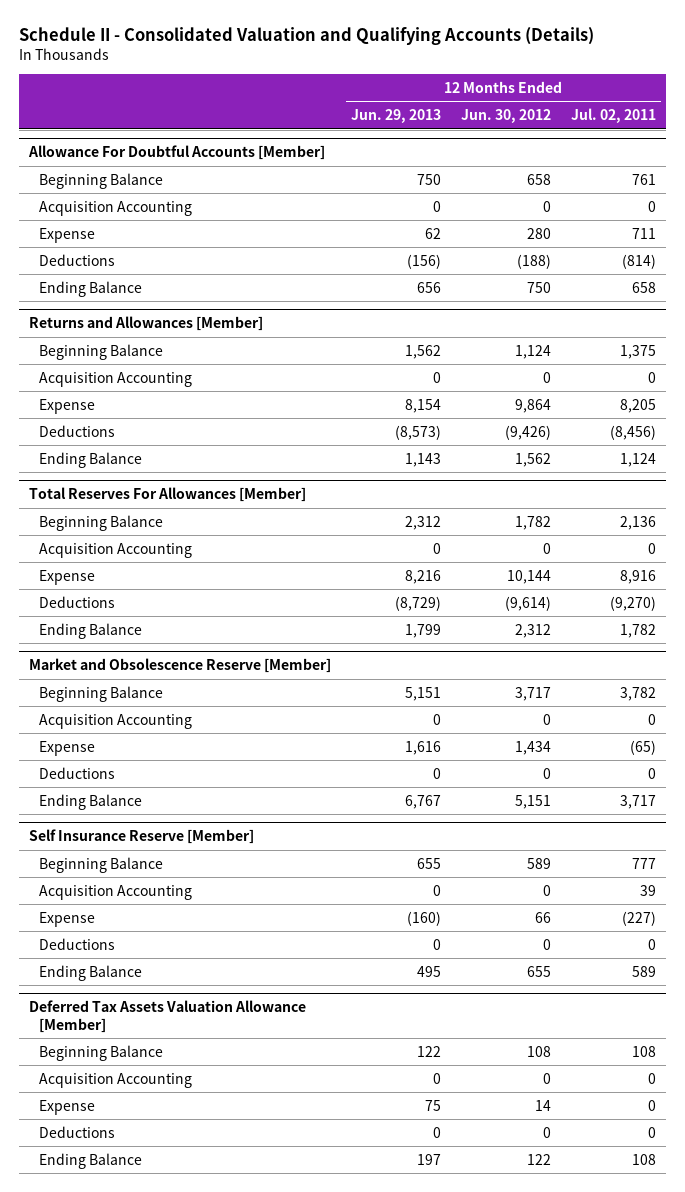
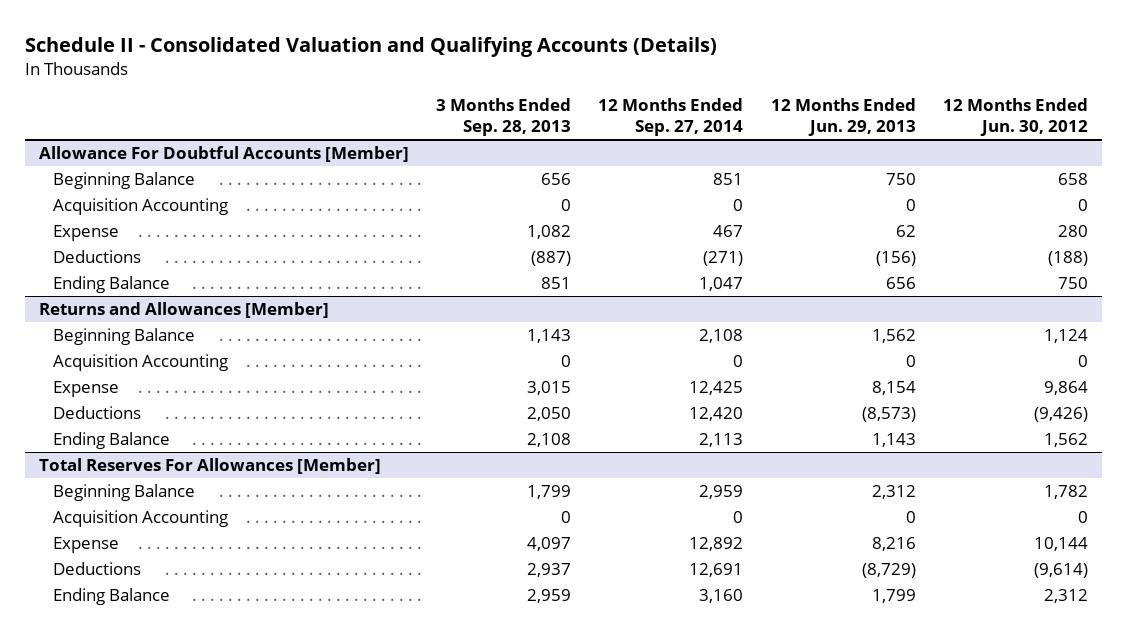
- | 12 Months Ended Jun. 29, 2013 | 12 Months Ended Jun. 30, 2012 | 12 Months Ended Jul. 02, 2011
+ | 3 Months Ended Sep. 28, 2013 | 12 Months Ended Sep. 27, 2014 | 12 Months Ended Jun. 29, 2013 | 12 Months Ended Jun. 30, 2012
- Market and Obsolescence Reserve [Member]
- Beginning Balance | 5,151 | 3,717 | 3,782
- Acquisition Accounting | 0 | 0 | 0
- Expense | 1,616 | 1,434 | (65)
- Deductions | 0 | 0 | 0
- Ending Balance | 6,767 | 5,151 | 3,717
- Self Insurance Reserve [Member]
- Beginning Balance | 655 | 589 | 777
- Acquisition Accounting | 0 | 0 | 39
- Expense | (160) | 66 | (227)
- Deductions | 0 | 0 | 0
- Ending Balance | 495 | 655 | 589
- Deferred Tax Assets Valuation Allowance [Member]
- Beginning Balance | 122 | 108 | 108
- Acquisition Accounting | 0 | 0 | 0
- Expense | 75 | 14 | 0
- Deductions | 0 | 0 | 0
- Ending Balance | 197 | 122 | 108

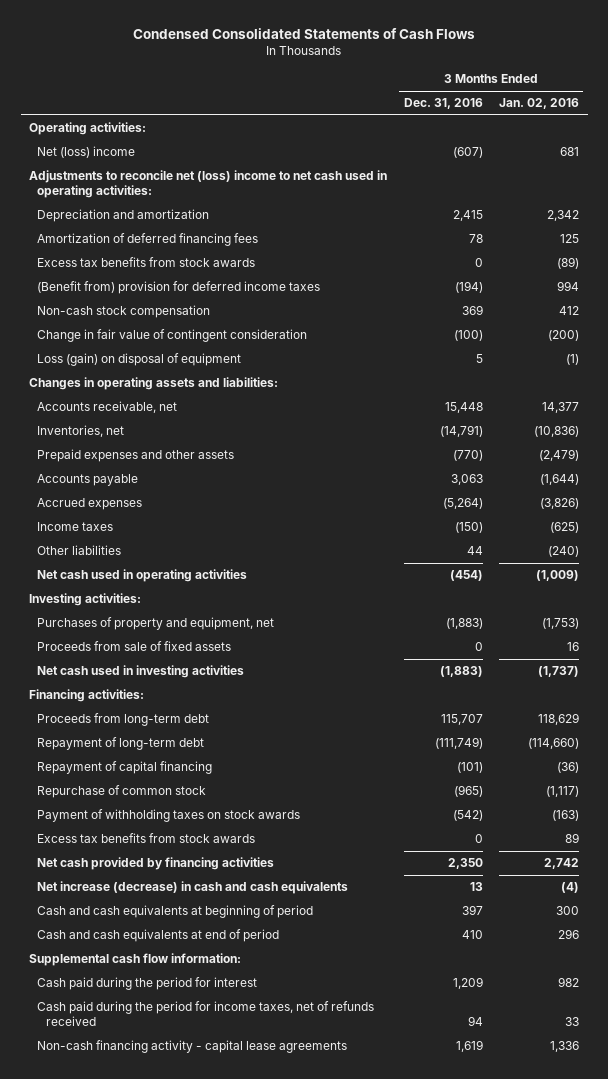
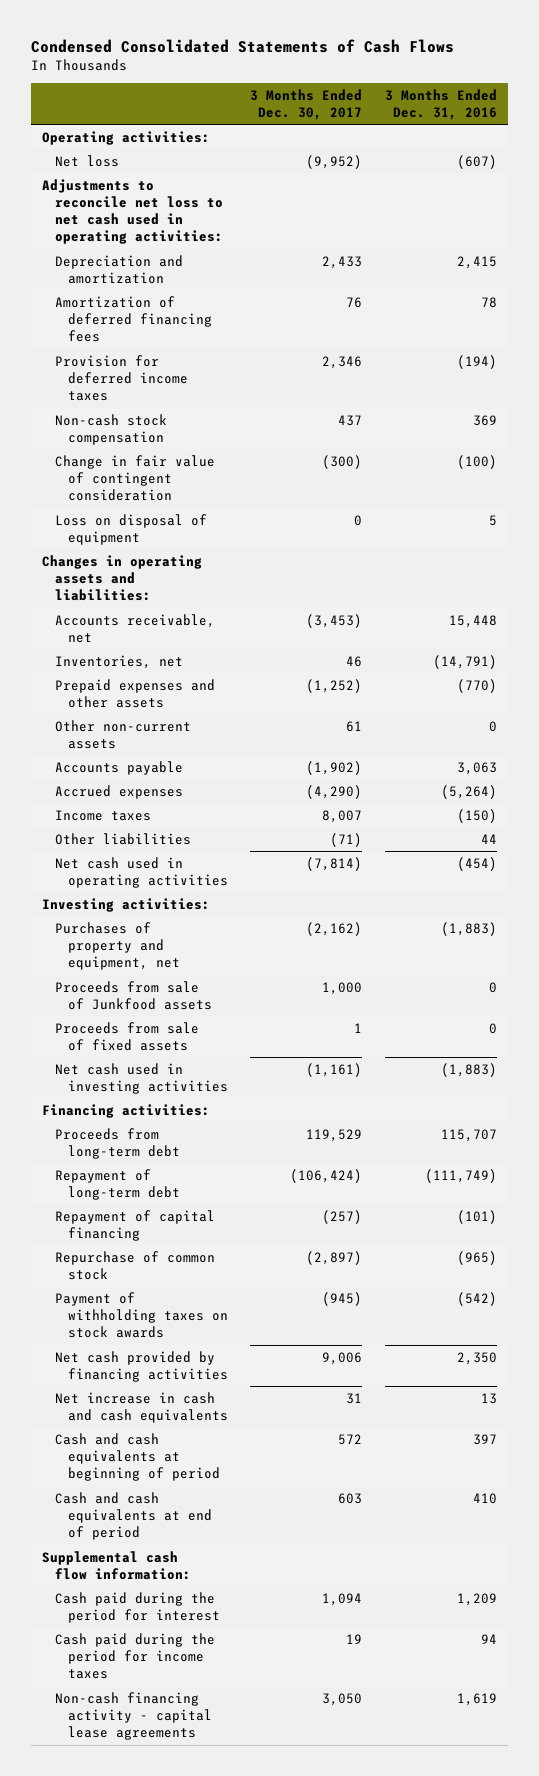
- | 3 Months Ended Dec. 31, 2016 | 3 Months Ended Jan. 02, 2016
+ | 3 Months Ended Dec. 30, 2017 | 3 Months Ended Dec. 31, 2016
- Net (loss) income | (607) | 681
- Adjustments to reconcile net (loss) income to net cash used in operating activities:
+ Net loss | (9,952) | (607)
+ Adjustments to reconcile net loss to net cash used in operating activities:
- Excess tax benefits from stock awards | 0 | (89)
- (Benefit from) provision for deferred income taxes | (194) | 994
+ Provision for deferred income taxes | 2,346 | (194)
- Loss (gain) on disposal of equipment | 5 | (1)
+ Loss on disposal of equipment | 0 | 5
+ Other non-current assets | 61 | 0
+ Proceeds from sale of Junkfood assets | 1,000 | 0
- Excess tax benefits from stock awards | 0 | 89
- Net increase (decrease) in cash and cash equivalents | 13 | (4)
+ Net increase in cash and cash equivalents | 31 | 13
- Cash paid during the period for income taxes, net of refunds received | 94 | 33
+ Cash paid during the period for income taxes | 19 | 94

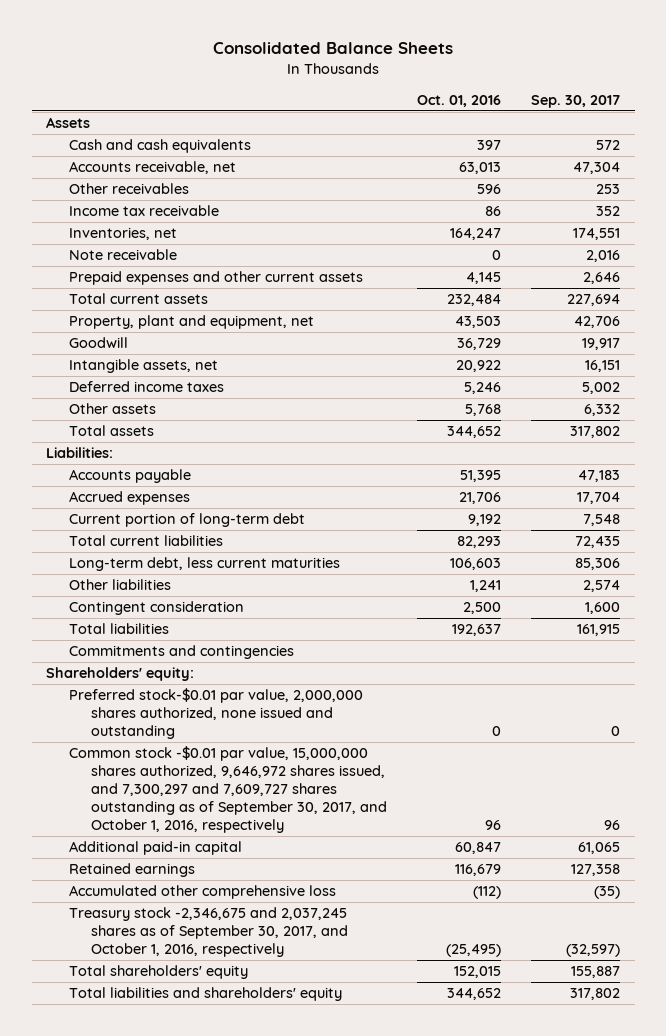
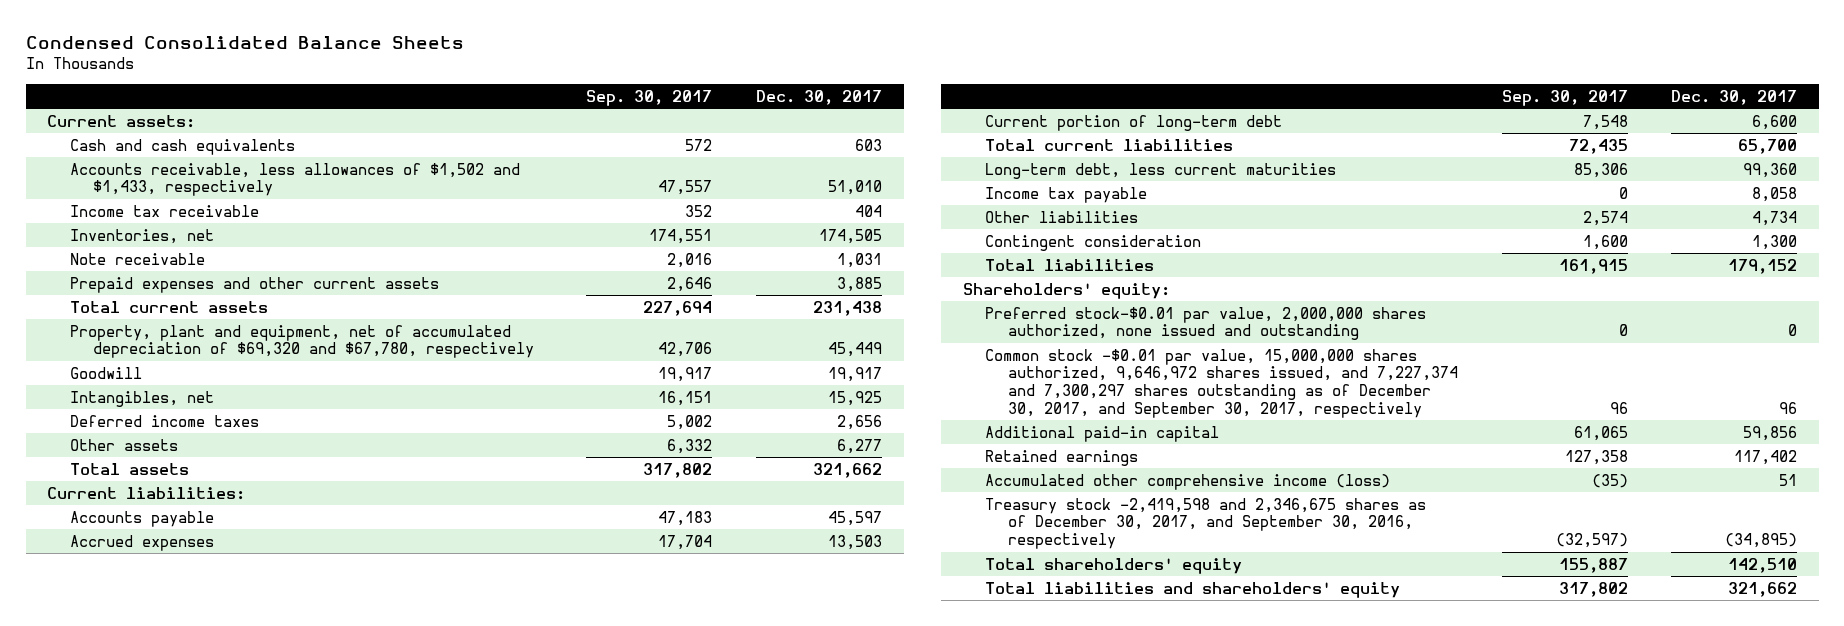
- Consolidated Balance Sheets
+ Condensed Consolidated Balance Sheets
- | Oct. 01, 2016 | Sep. 30, 2017
+ | Sep. 30, 2017 | Dec. 30, 2017
- Assets
+ Current assets:
- Accounts receivable, net | 63,013 | 47,304
- Other receivables | 596 | 253
+ Accounts receivable, less allowances of $1,502 and $1,433, respectively | 47,557 | 51,010
- Property, plant and equipment, net | 43,503 | 42,706
+ Property, plant and equipment, net of accumulated depreciation of $69,320 and $67,780, respectively | 42,706 | 45,449
- Intangible assets, net | 20,922 | 16,151
+ Intangibles, net | 16,151 | 15,925
- Liabilities:
+ Current liabilities:
+ Income tax payable | 0 | 8,058
- Commitments and contingencies
- Common stock -$0.01 par value, 15,000,000 shares authorized, 9,646,972 shares issued, and 7,300,297 and 7,609,727 shares outstanding as of September 30, 2017, and October 1, 2016, respectively | 96 | 96
+ Common stock -$0.01 par value, 15,000,000 shares authorized, 9,646,972 shares issued, and 7,227,374 and 7,300,297 shares outstanding as of December 30, 2017, and September 30, 2017, respectively | 96 | 96
- Accumulated other comprehensive loss | (112) | (35)
- Treasury stock -2,346,675 and 2,037,245 shares as of September 30, 2017, and October 1, 2016, respectively | (25,495) | (32,597)
+ Accumulated other comprehensive income (loss) | (35) | 51
+ Treasury stock -2,419,598 and 2,346,675 shares as of December 30, 2017, and September 30, 2016, respectively | (32,597) | (34,895)

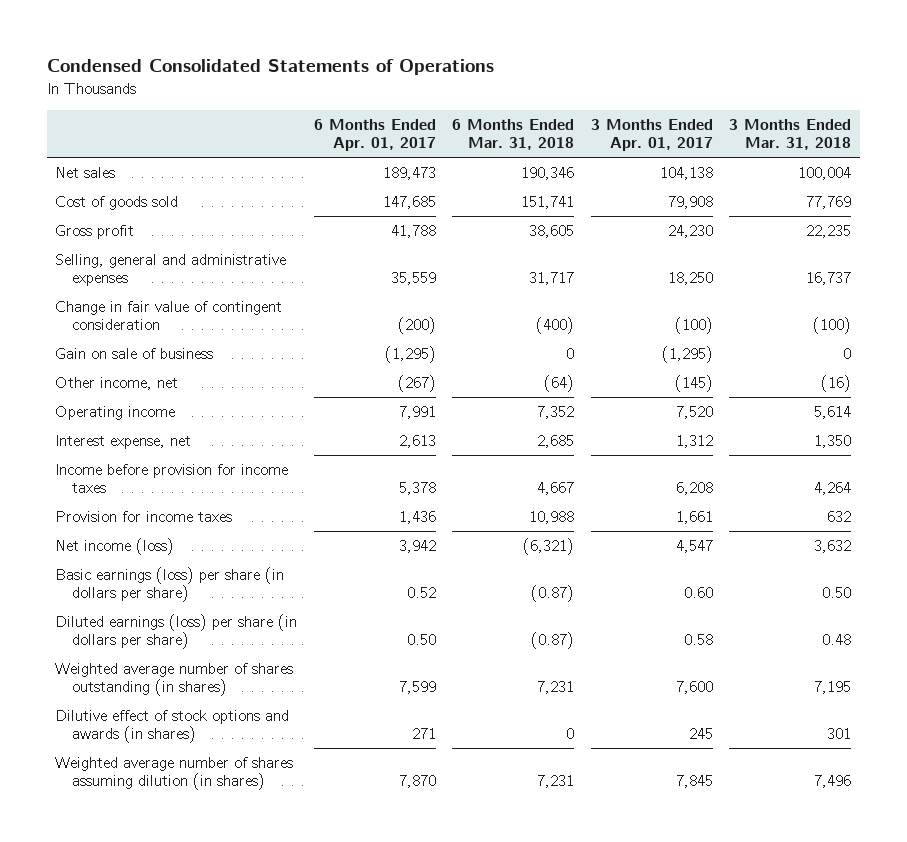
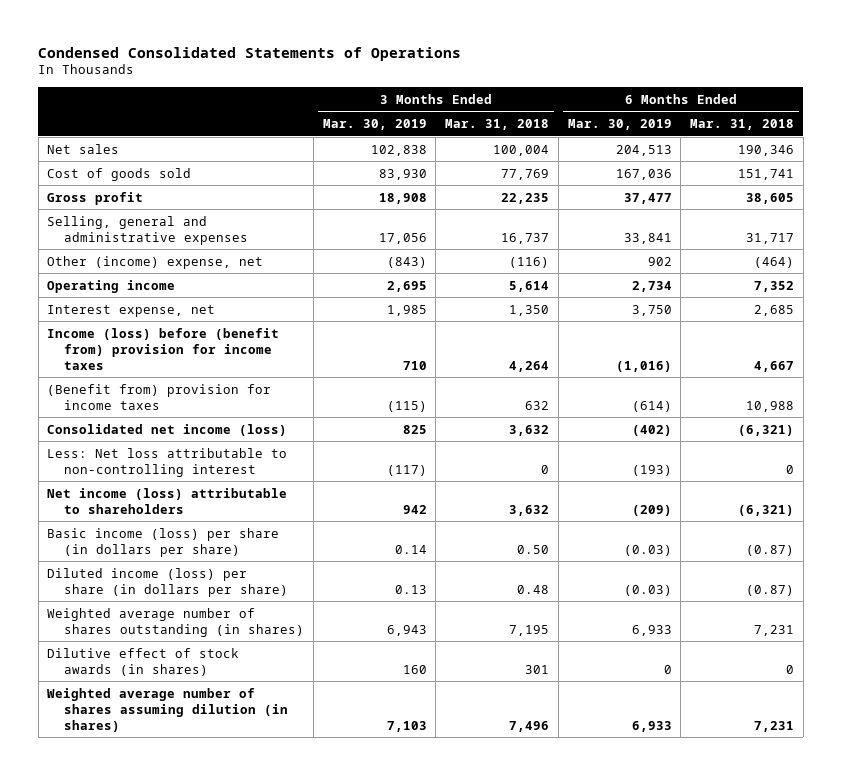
- | 6 Months Ended Apr. 01, 2017 | 6 Months Ended Mar. 31, 2018 | 3 Months Ended Apr. 01, 2017 | 3 Months Ended Mar. 31, 2018
+ | 3 Months Ended Mar. 30, 2019 | 3 Months Ended Mar. 31, 2018 | 6 Months Ended Mar. 30, 2019 | 6 Months Ended Mar. 31, 2018
- Change in fair value of contingent consideration | (200) | (400) | (100) | (100)
- Gain on sale of business | (1,295) | 0 | (1,295) | 0
- Other income, net | (267) | (64) | (145) | (16)
+ Other (income) expense, net | (843) | (116) | 902 | (464)
- Income before provision for income taxes | 5,378 | 4,667 | 6,208 | 4,264
- Provision for income taxes | 1,436 | 10,988 | 1,661 | 632
- Net income (loss) | 3,942 | (6,321) | 4,547 | 3,632
- Basic earnings (loss) per share (in dollars per share) | 0.52 | (0.87) | 0.60 | 0.50
- Diluted earnings (loss) per share (in dollars per share) | 0.50 | (0.87) | 0.58 | 0.48
+ Income (loss) before (benefit from) provision for income taxes | 710 | 4,264 | (1,016) | 4,667
+ (Benefit from) provision for income taxes | (115) | 632 | (614) | 10,988
+ Consolidated net income (loss) | 825 | 3,632 | (402) | (6,321)
+ Less: Net loss attributable to non-controlling interest | (117) | 0 | (193) | 0
+ Net income (loss) attributable to shareholders | 942 | 3,632 | (209) | (6,321)
+ Basic income (loss) per share (in dollars per share) | 0.14 | 0.50 | (0.03) | (0.87)
+ Diluted income (loss) per share (in dollars per share) | 0.13 | 0.48 | (0.03) | (0.87)
- Dilutive effect of stock options and awards (in shares) | 271 | 0 | 245 | 301
+ Dilutive effect of stock awards (in shares) | 160 | 301 | 0 | 0

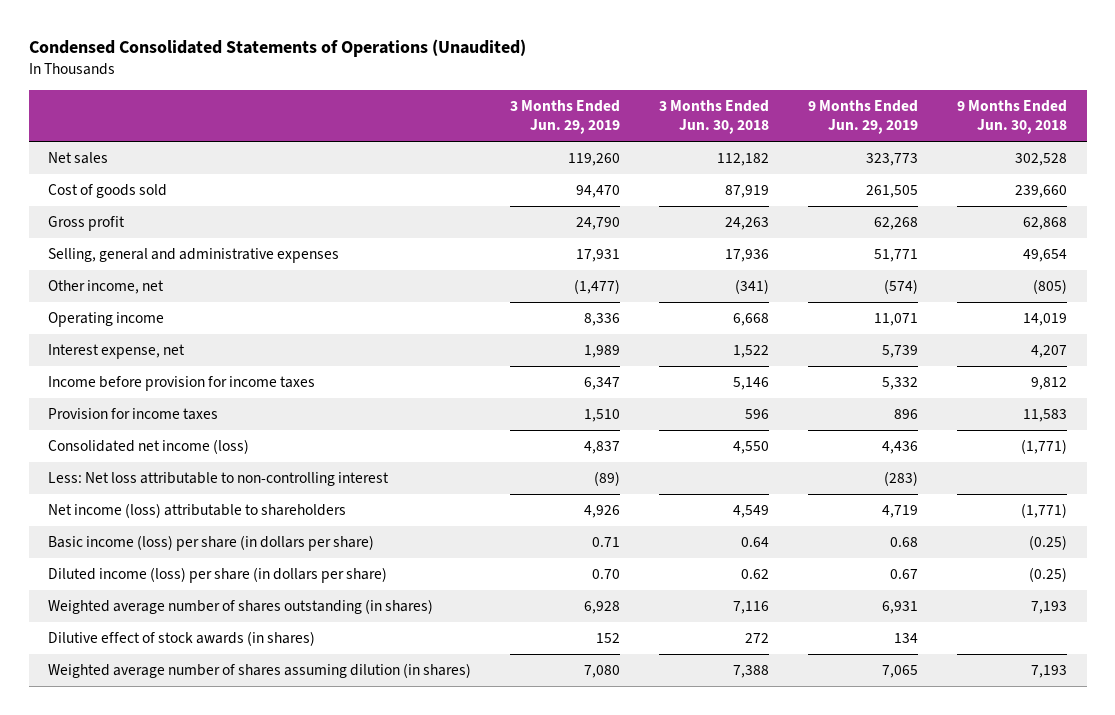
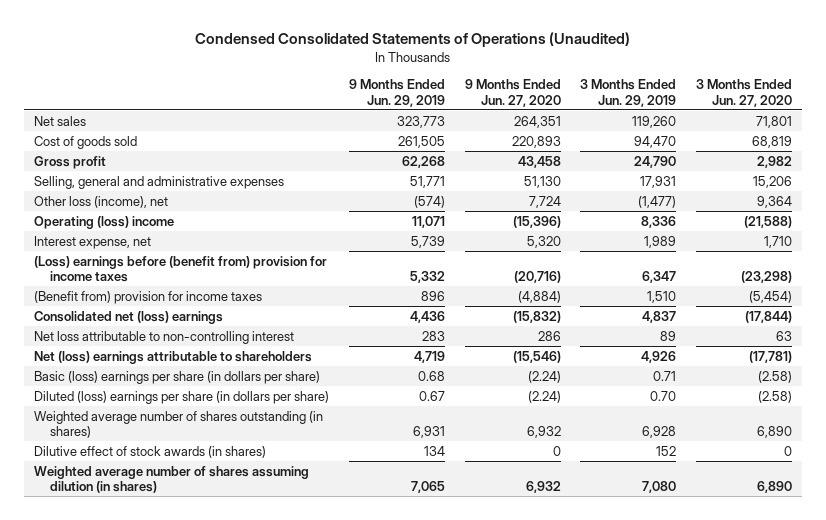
- | 3 Months Ended Jun. 29, 2019 | 3 Months Ended Jun. 30, 2018 | 9 Months Ended Jun. 29, 2019 | 9 Months Ended Jun. 30, 2018
+ | 9 Months Ended Jun. 29, 2019 | 9 Months Ended Jun. 27, 2020 | 3 Months Ended Jun. 29, 2019 | 3 Months Ended Jun. 27, 2020
- Other income, net | (1,477) | (341) | (574) | (805)
- Operating income | 8,336 | 6,668 | 11,071 | 14,019
+ Other loss (income), net | (574) | 7,724 | (1,477) | 9,364
+ Operating (loss) income | 11,071 | (15,396) | 8,336 | (21,588)
- Income before provision for income taxes | 6,347 | 5,146 | 5,332 | 9,812
- Provision for income taxes | 1,510 | 596 | 896 | 11,583
- Consolidated net income (loss) | 4,837 | 4,550 | 4,436 | (1,771)
- Less: Net loss attributable to non-controlling interest | (89) | | (283) |
- Net income (loss) attributable to shareholders | 4,926 | 4,549 | 4,719 | (1,771)
- Basic income (loss) per share (in dollars per share) | 0.71 | 0.64 | 0.68 | (0.25)
- Diluted income (loss) per share (in dollars per share) | 0.70 | 0.62 | 0.67 | (0.25)
+ (Loss) earnings before (benefit from) provision for income taxes | 5,332 | (20,716) | 6,347 | (23,298)
+ (Benefit from) provision for income taxes | 896 | (4,884) | 1,510 | (5,454)
+ Consolidated net (loss) earnings | 4,436 | (15,832) | 4,837 | (17,844)
+ Net loss attributable to non-controlling interest | 283 | 286 | 89 | 63
+ Net (loss) earnings attributable to shareholders | 4,719 | (15,546) | 4,926 | (17,781)
+ Basic (loss) earnings per share (in dollars per share) | 0.68 | (2.24) | 0.71 | (2.58)
+ Diluted (loss) earnings per share (in dollars per share) | 0.67 | (2.24) | 0.70 | (2.58)

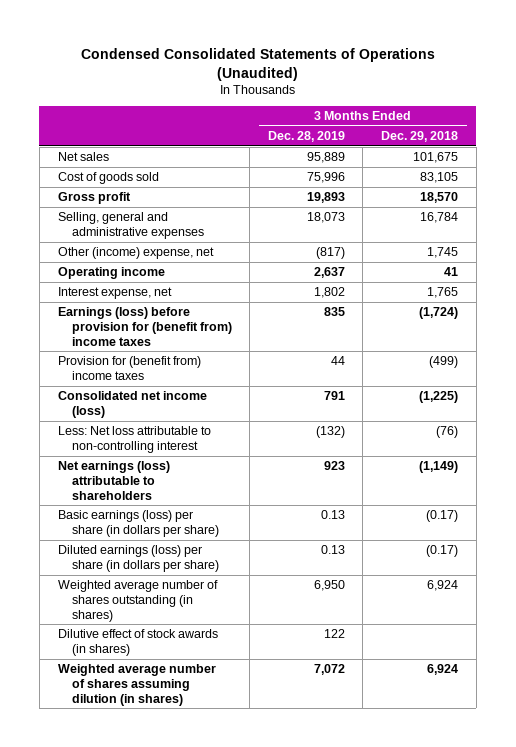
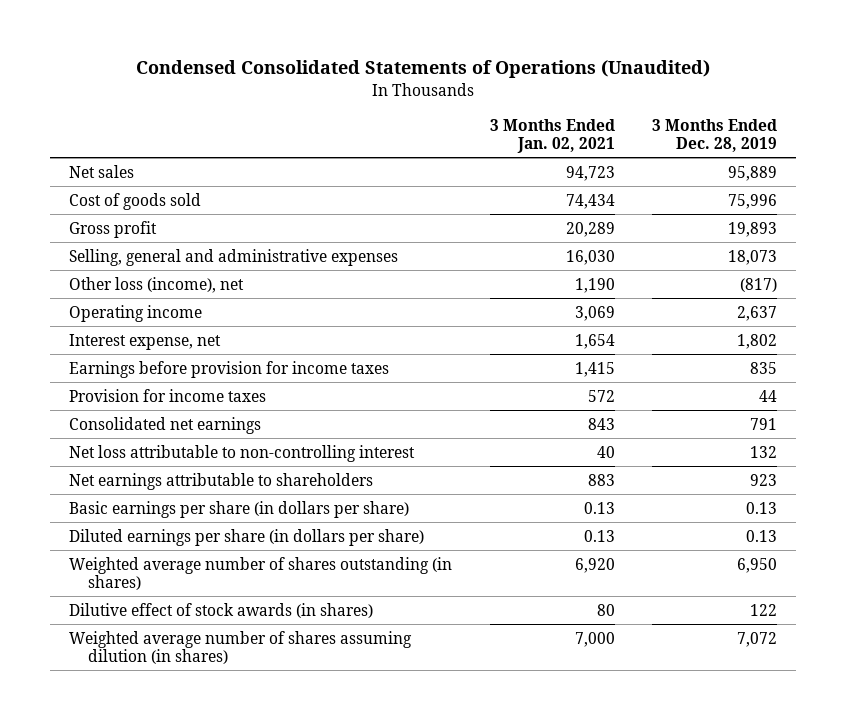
- | 3 Months Ended Dec. 28, 2019 | 3 Months Ended Dec. 29, 2018
+ | 3 Months Ended Jan. 02, 2021 | 3 Months Ended Dec. 28, 2019
- Other (income) expense, net | (817) | 1,745
+ Other loss (income), net | 1,190 | (817)
- Earnings (loss) before provision for (benefit from) income taxes | 835 | (1,724)
- Provision for (benefit from) income taxes | 44 | (499)
- Consolidated net income (loss) | 791 | (1,225)
- Less: Net loss attributable to non-controlling interest | (132) | (76)
- Net earnings (loss) attributable to shareholders | 923 | (1,149)
- Basic earnings (loss) per share (in dollars per share) | 0.13 | (0.17)
- Diluted earnings (loss) per share (in dollars per share) | 0.13 | (0.17)
+ Earnings before provision for income taxes | 1,415 | 835
+ Provision for income taxes | 572 | 44
+ Consolidated net earnings | 843 | 791
+ Net loss attributable to non-controlling interest | 40 | 132
+ Net earnings attributable to shareholders | 883 | 923
+ Basic earnings per share (in dollars per share) | 0.13 | 0.13
+ Diluted earnings per share (in dollars per share) | 0.13 | 0.13

